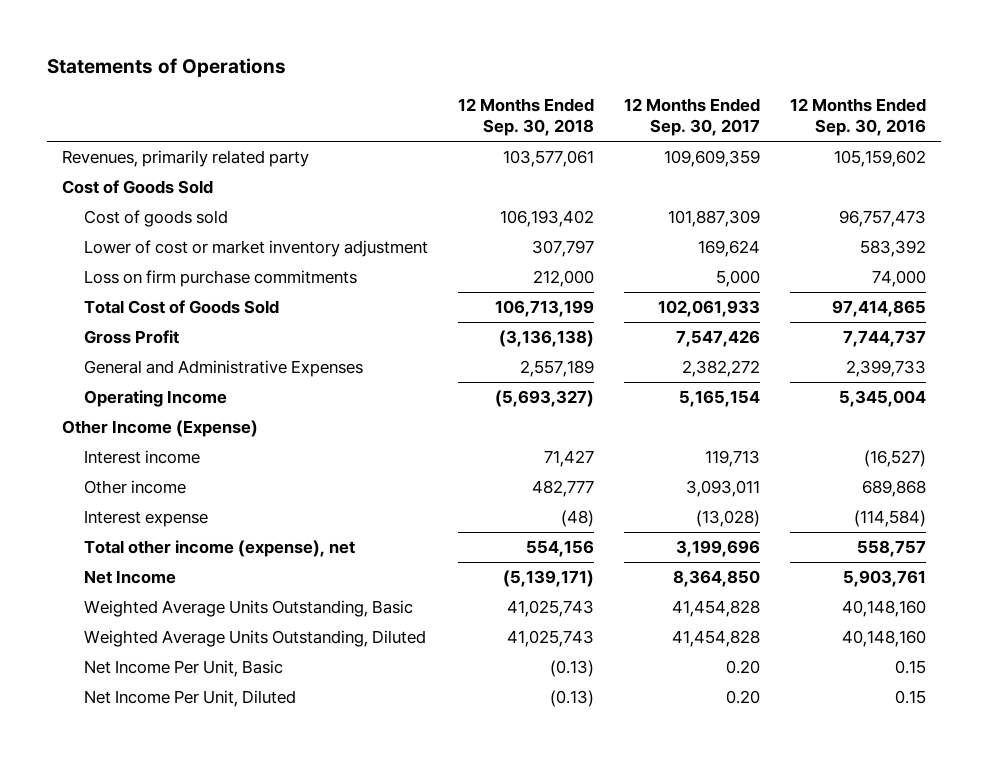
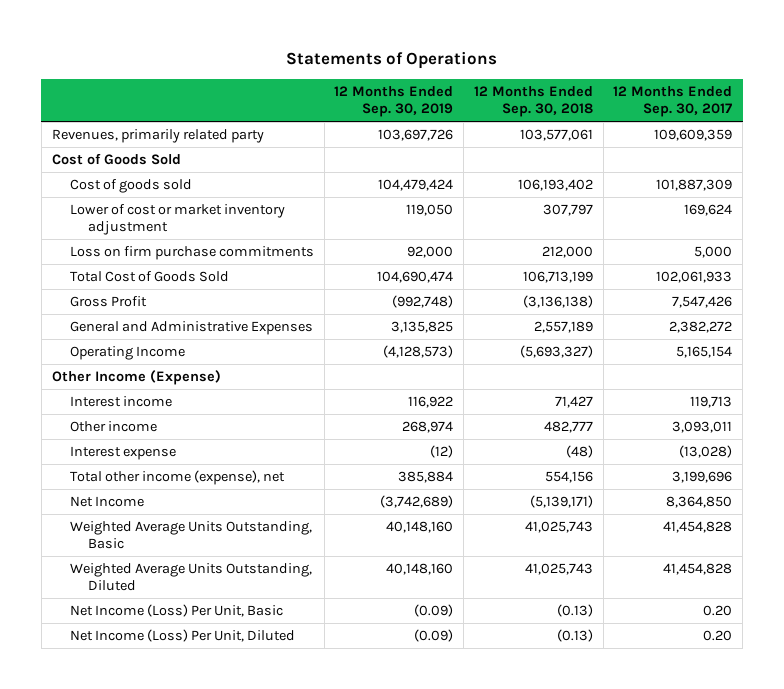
- | 12 Months Ended Sep. 30, 2018 | 12 Months Ended Sep. 30, 2017 | 12 Months Ended Sep. 30, 2016
+ | 12 Months Ended Sep. 30, 2019 | 12 Months Ended Sep. 30, 2018 | 12 Months Ended Sep. 30, 2017
- Net Income Per Unit, Basic | (0.13) | 0.20 | 0.15
- Net Income Per Unit, Diluted | (0.13) | 0.20 | 0.15
+ Net Income (Loss) Per Unit, Basic | (0.09) | (0.13) | 0.20
+ Net Income (Loss) Per Unit, Diluted | (0.09) | (0.13) | 0.20

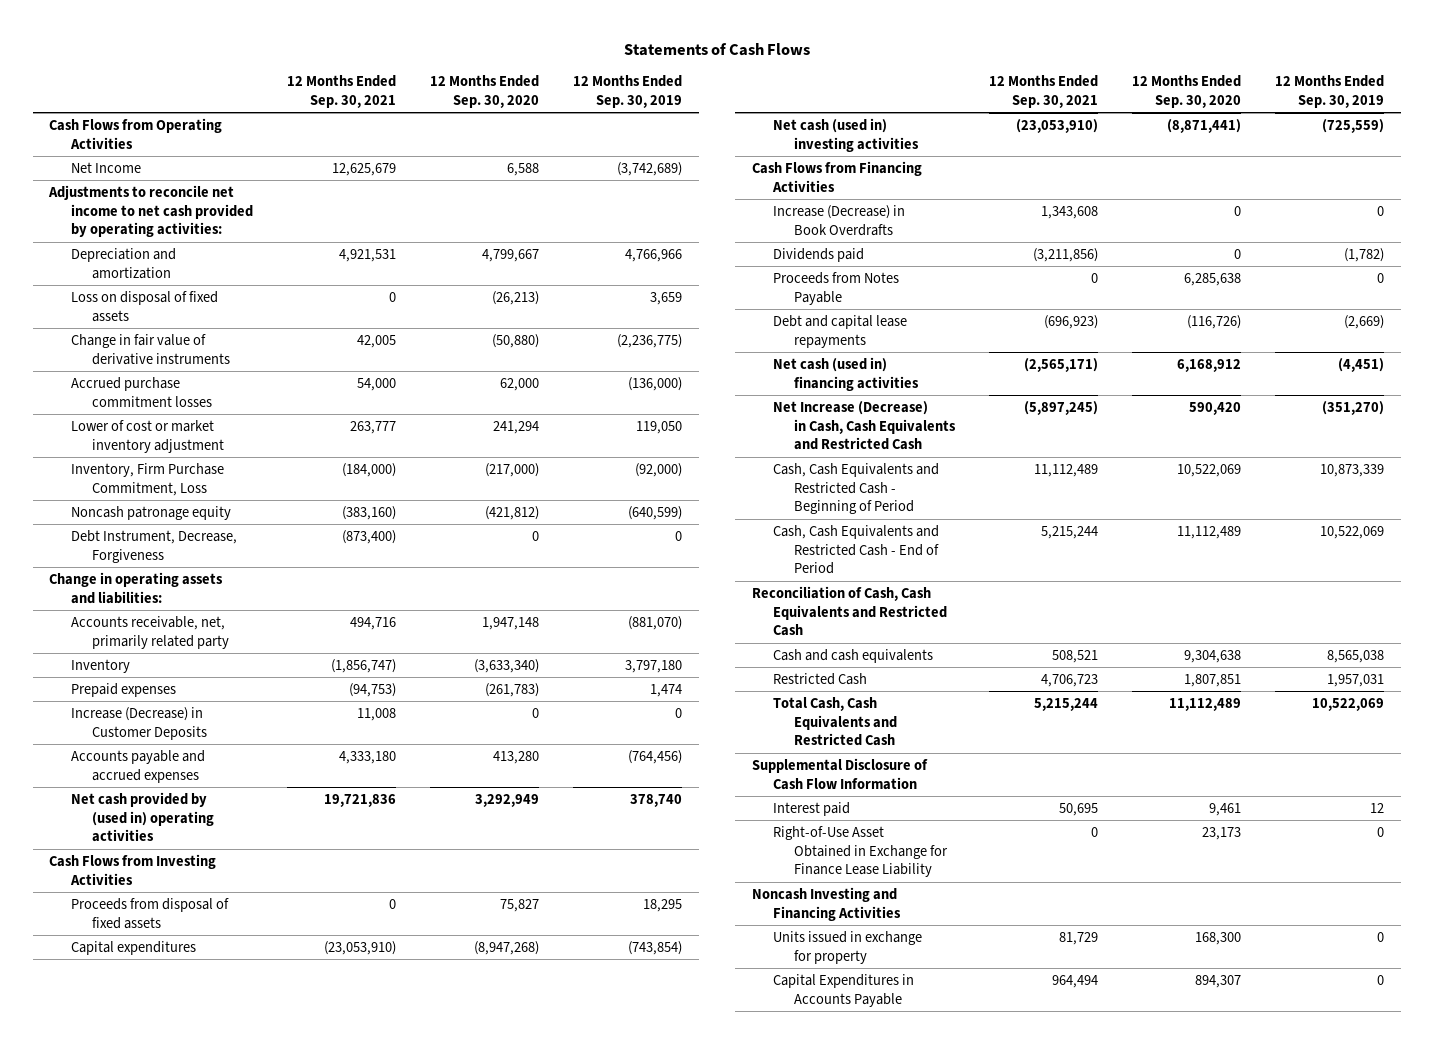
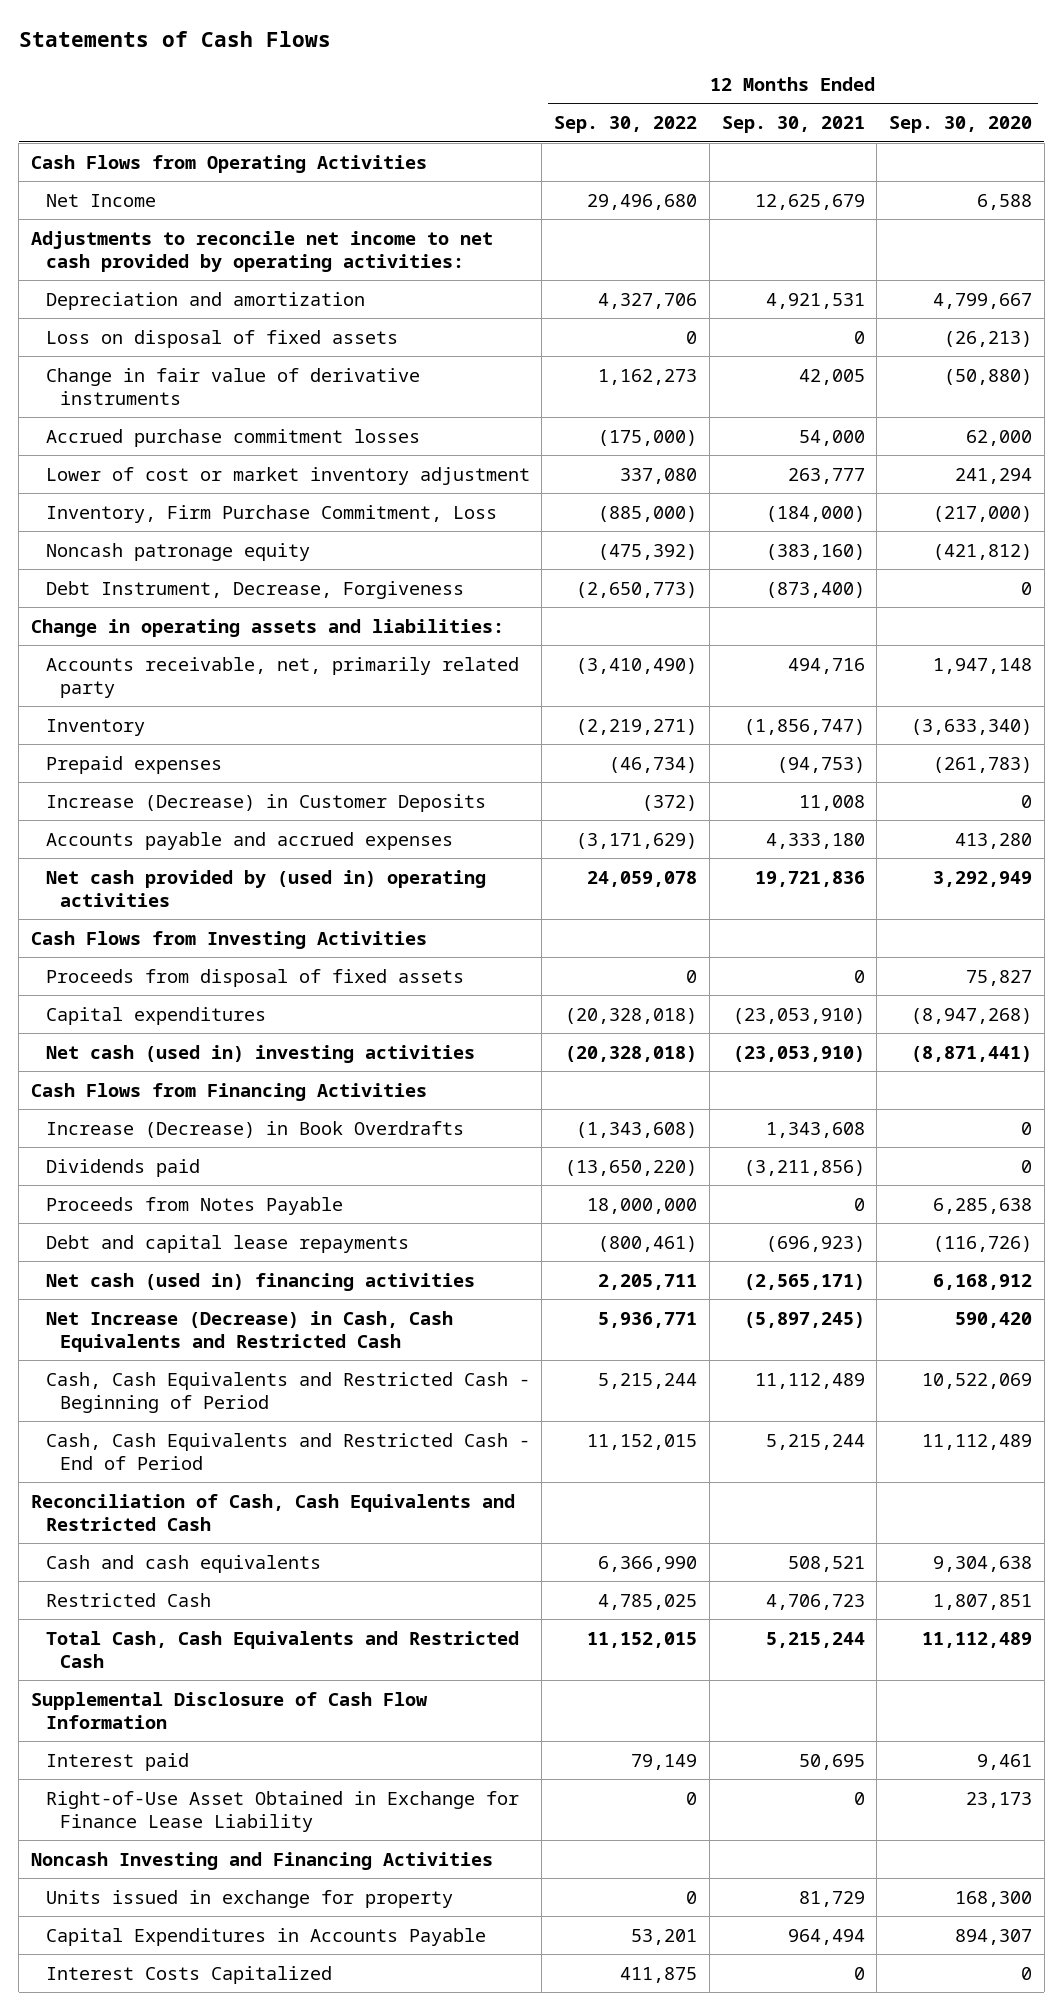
- | 12 Months Ended Sep. 30, 2021 | 12 Months Ended Sep. 30, 2020 | 12 Months Ended Sep. 30, 2019
+ | 12 Months Ended Sep. 30, 2022 | 12 Months Ended Sep. 30, 2021 | 12 Months Ended Sep. 30, 2020
+ Interest Costs Capitalized | 411,875 | 0 | 0

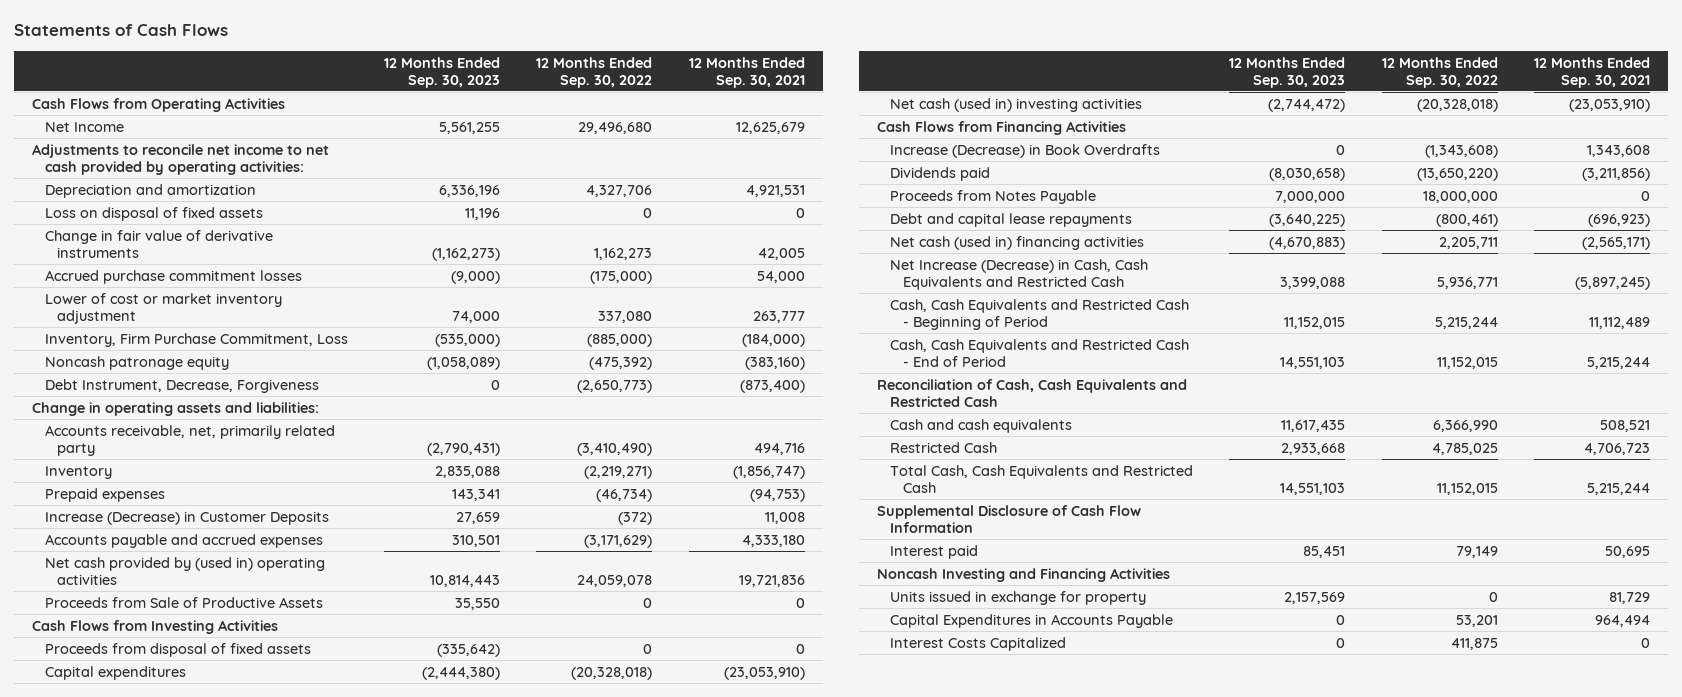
- | 12 Months Ended Sep. 30, 2022 | 12 Months Ended Sep. 30, 2021 | 12 Months Ended Sep. 30, 2020
+ | 12 Months Ended Sep. 30, 2023 | 12 Months Ended Sep. 30, 2022 | 12 Months Ended Sep. 30, 2021
+ Proceeds from Sale of Productive Assets | 35,550 | 0 | 0
- Right-of-Use Asset Obtained in Exchange for Finance Lease Liability | 0 | 0 | 23,173

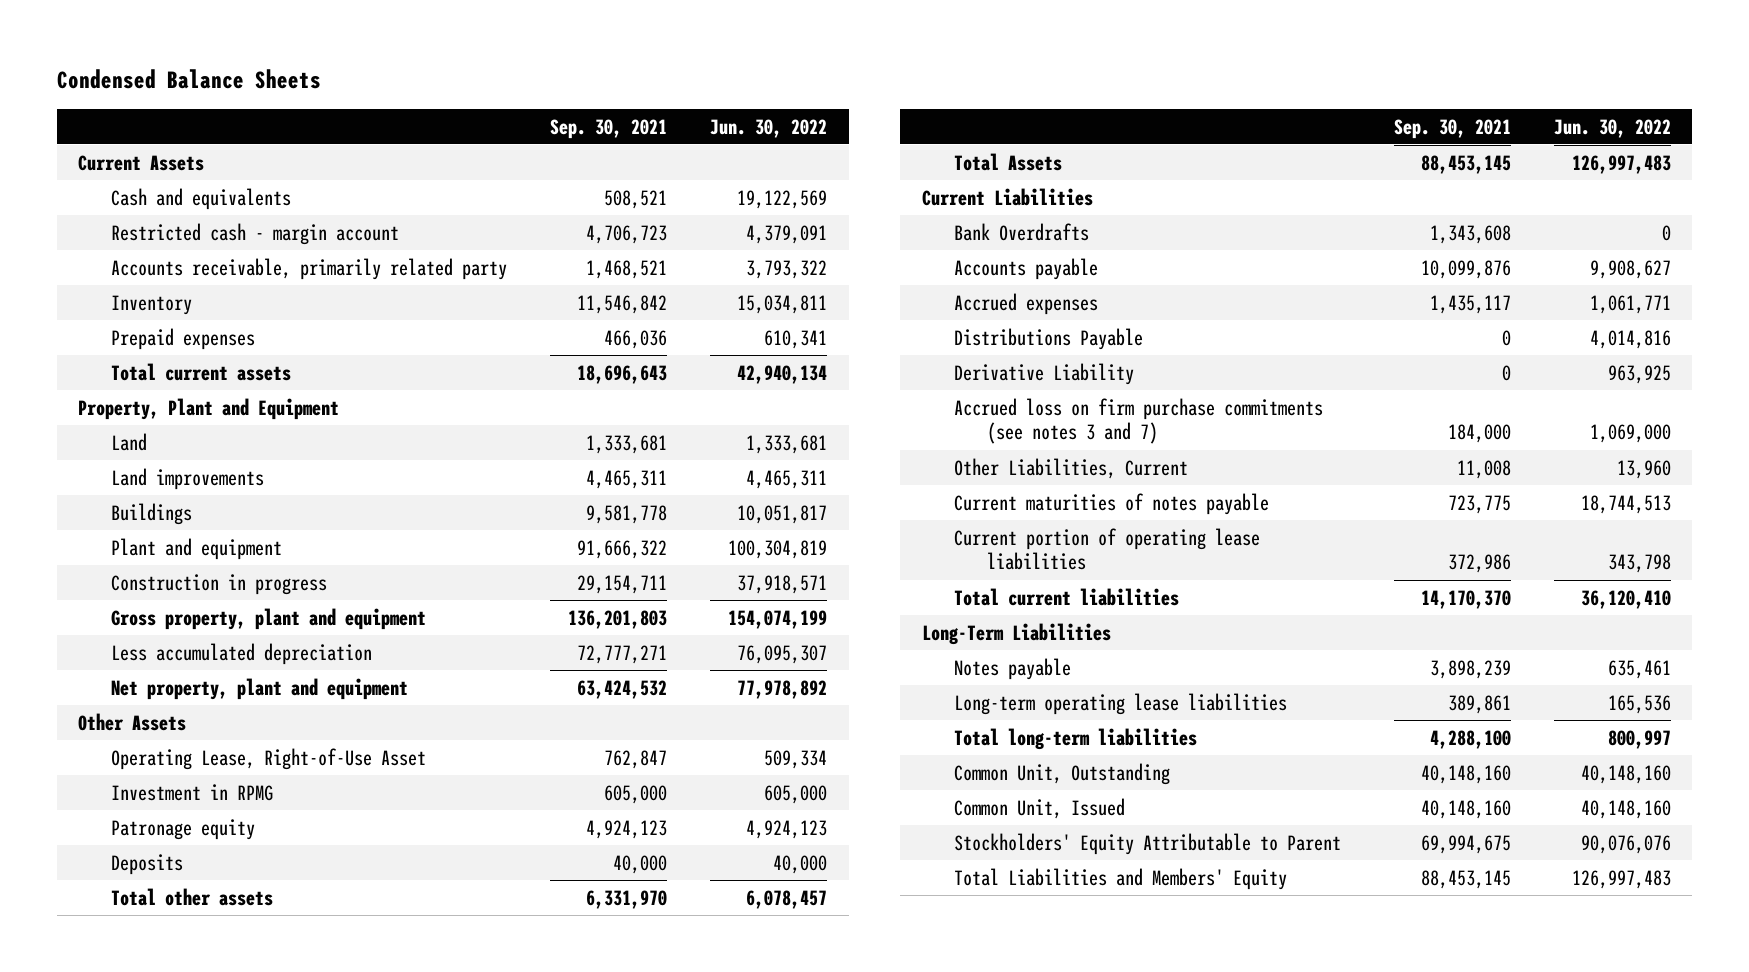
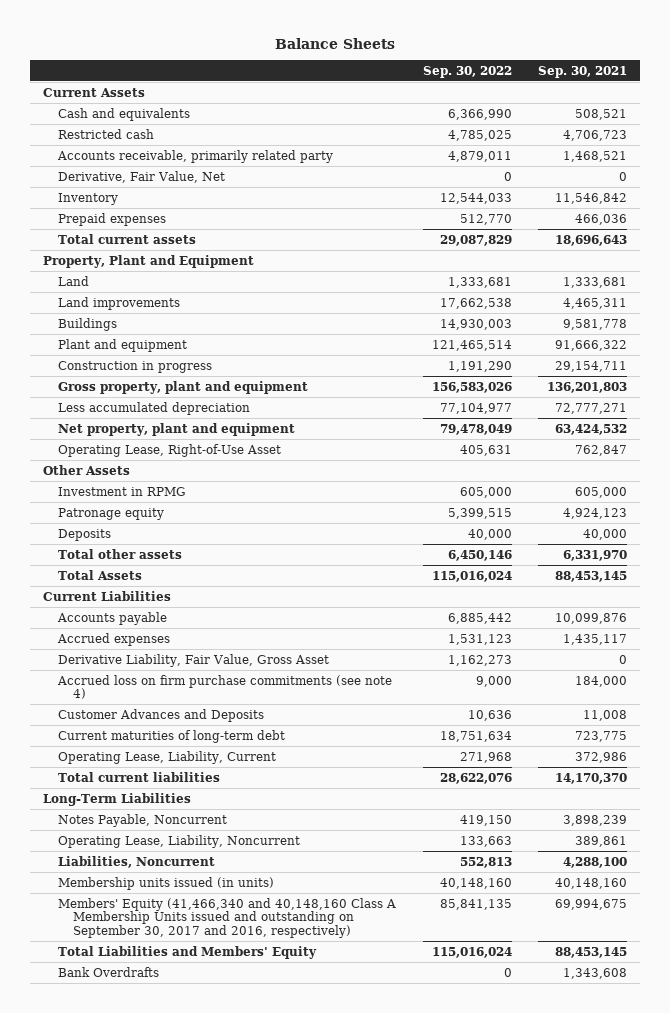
- Condensed Balance Sheets
+ Balance Sheets
- | Sep. 30, 2021 | Jun. 30, 2022
+ | Sep. 30, 2022 | Sep. 30, 2021
- Restricted cash - margin account | 4,706,723 | 4,379,091
+ Restricted cash | 4,785,025 | 4,706,723
+ Derivative, Fair Value, Net | 0 | 0
moved down: Other Assets
- Distributions Payable | 0 | 4,014,816
- Derivative Liability | 0 | 963,925
- Accrued loss on firm purchase commitments (see notes 3 and 7) | 184,000 | 1,069,000
- Other Liabilities, Current | 11,008 | 13,960
- Current maturities of notes payable | 723,775 | 18,744,513
- Current portion of operating lease liabilities | 372,986 | 343,798
+ Derivative Liability, Fair Value, Gross Asset | 1,162,273 | 0
+ Accrued loss on firm purchase commitments (see note 4) | 9,000 | 184,000
+ Customer Advances and Deposits | 10,636 | 11,008
+ Current maturities of long-term debt | 18,751,634 | 723,775
+ Operating Lease, Liability, Current | 271,968 | 372,986
- Notes payable | 3,898,239 | 635,461
- Long-term operating lease liabilities | 389,861 | 165,536
- Total long-term liabilities | 4,288,100 | 800,997
- Common Unit, Outstanding | 40,148,160 | 40,148,160
- Common Unit, Issued | 40,148,160 | 40,148,160
- Stockholders' Equity Attributable to Parent | 69,994,675 | 90,076,076
+ Notes Payable, Noncurrent | 419,150 | 3,898,239
+ Operating Lease, Liability, Noncurrent | 133,663 | 389,861
+ Liabilities, Noncurrent | 552,813 | 4,288,100
+ Membership units issued (in units) | 40,148,160 | 40,148,160
+ Members' Equity (41,466,340 and 40,148,160 Class A Membership Units issued and outstanding on September 30, 2017 and 2016, respectively) | 85,841,135 | 69,994,675
moved down: Bank Overdrafts | 0 | 1,343,608

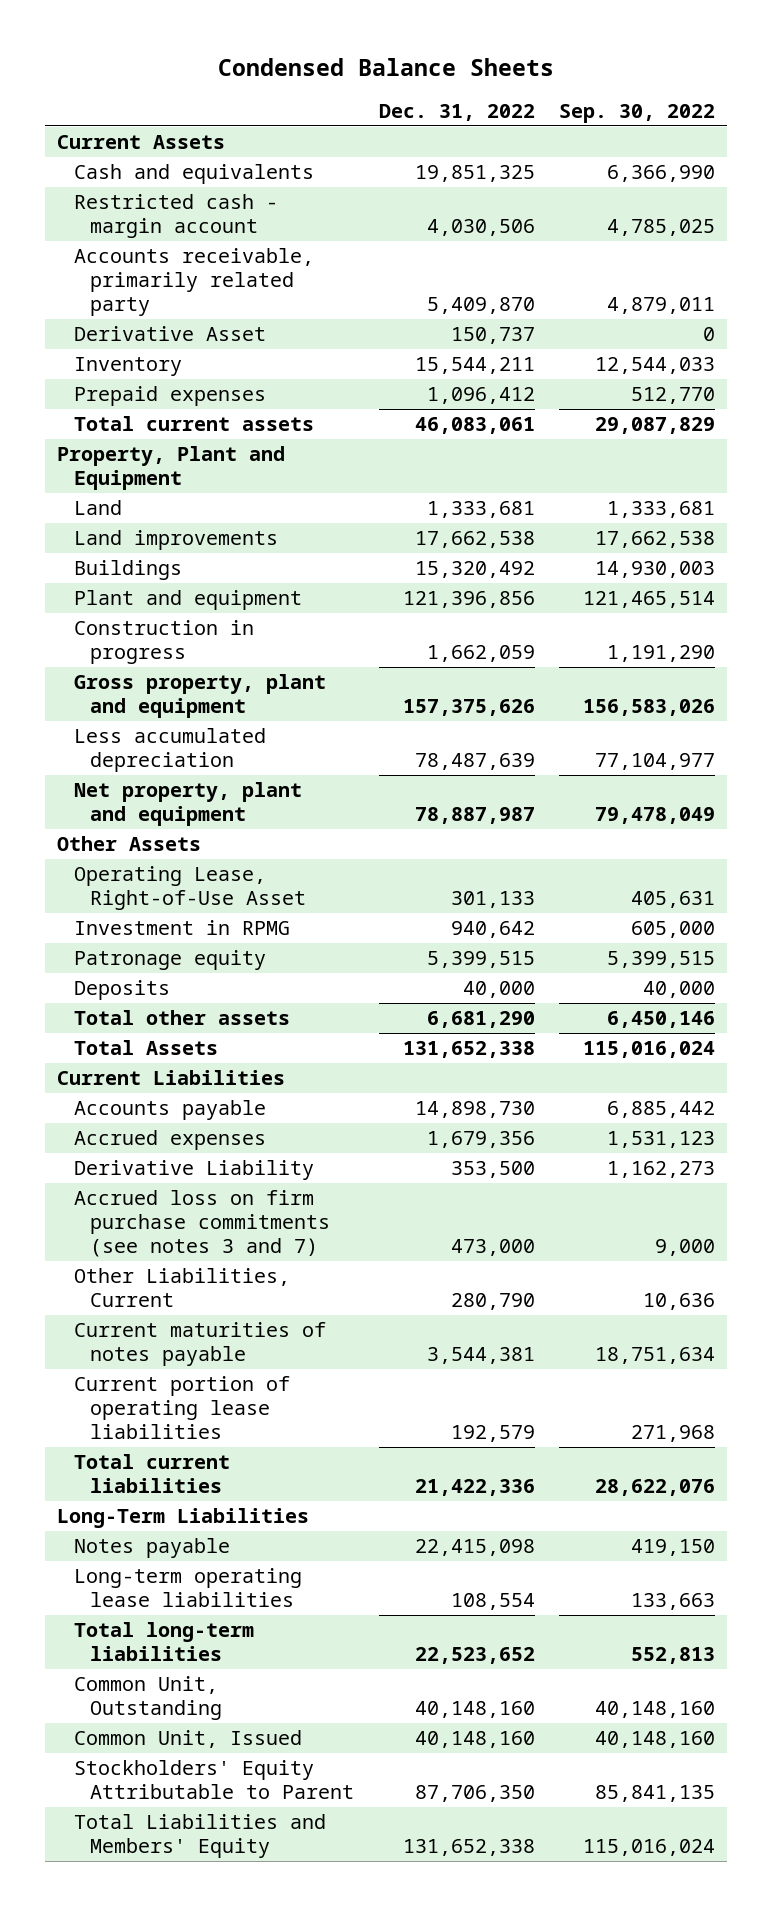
- Balance Sheets
+ Condensed Balance Sheets
- | Sep. 30, 2022 | Sep. 30, 2021
+ | Dec. 31, 2022 | Sep. 30, 2022
- Restricted cash | 4,785,025 | 4,706,723
+ Restricted cash - margin account | 4,030,506 | 4,785,025
- Derivative, Fair Value, Net | 0 | 0
+ Derivative Asset | 150,737 | 0
moved down: Operating Lease, Right-of-Use Asset | 301,133 | 405,631
- Derivative Liability, Fair Value, Gross Asset | 1,162,273 | 0
- Accrued loss on firm purchase commitments (see note 4) | 9,000 | 184,000
- Customer Advances and Deposits | 10,636 | 11,008
- Current maturities of long-term debt | 18,751,634 | 723,775
- Operating Lease, Liability, Current | 271,968 | 372,986
+ Derivative Liability | 353,500 | 1,162,273
+ Accrued loss on firm purchase commitments (see notes 3 and 7) | 473,000 | 9,000
+ Other Liabilities, Current | 280,790 | 10,636
+ Current maturities of notes payable | 3,544,381 | 18,751,634
+ Current portion of operating lease liabilities | 192,579 | 271,968
- Notes Payable, Noncurrent | 419,150 | 3,898,239
- Operating Lease, Liability, Noncurrent | 133,663 | 389,861
- Liabilities, Noncurrent | 552,813 | 4,288,100
- Membership units issued (in units) | 40,148,160 | 40,148,160
- Members' Equity (41,466,340 and 40,148,160 Class A Membership Units issued and outstanding on September 30, 2017 and 2016, respectively) | 85,841,135 | 69,994,675
+ Notes payable | 22,415,098 | 419,150
+ Long-term operating lease liabilities | 108,554 | 133,663
+ Total long-term liabilities | 22,523,652 | 552,813
+ Common Unit, Outstanding | 40,148,160 | 40,148,160
+ Common Unit, Issued | 40,148,160 | 40,148,160
+ Stockholders' Equity Attributable to Parent | 87,706,350 | 85,841,135
- Bank Overdrafts | 0 | 1,343,608

